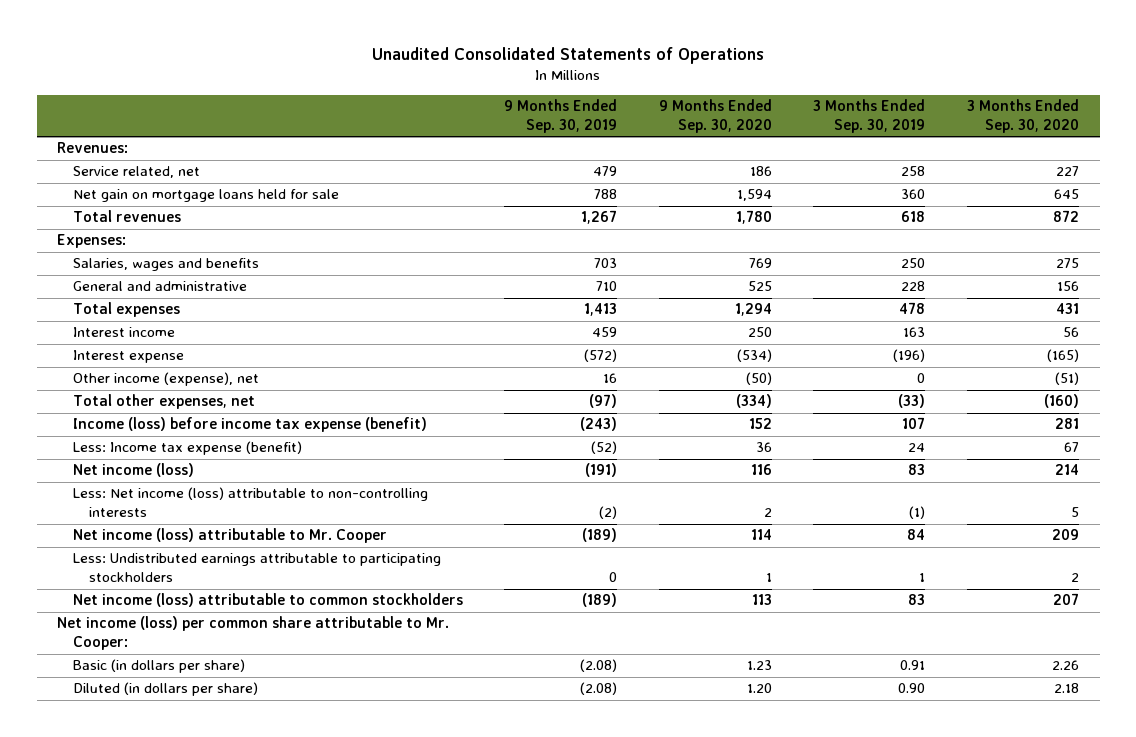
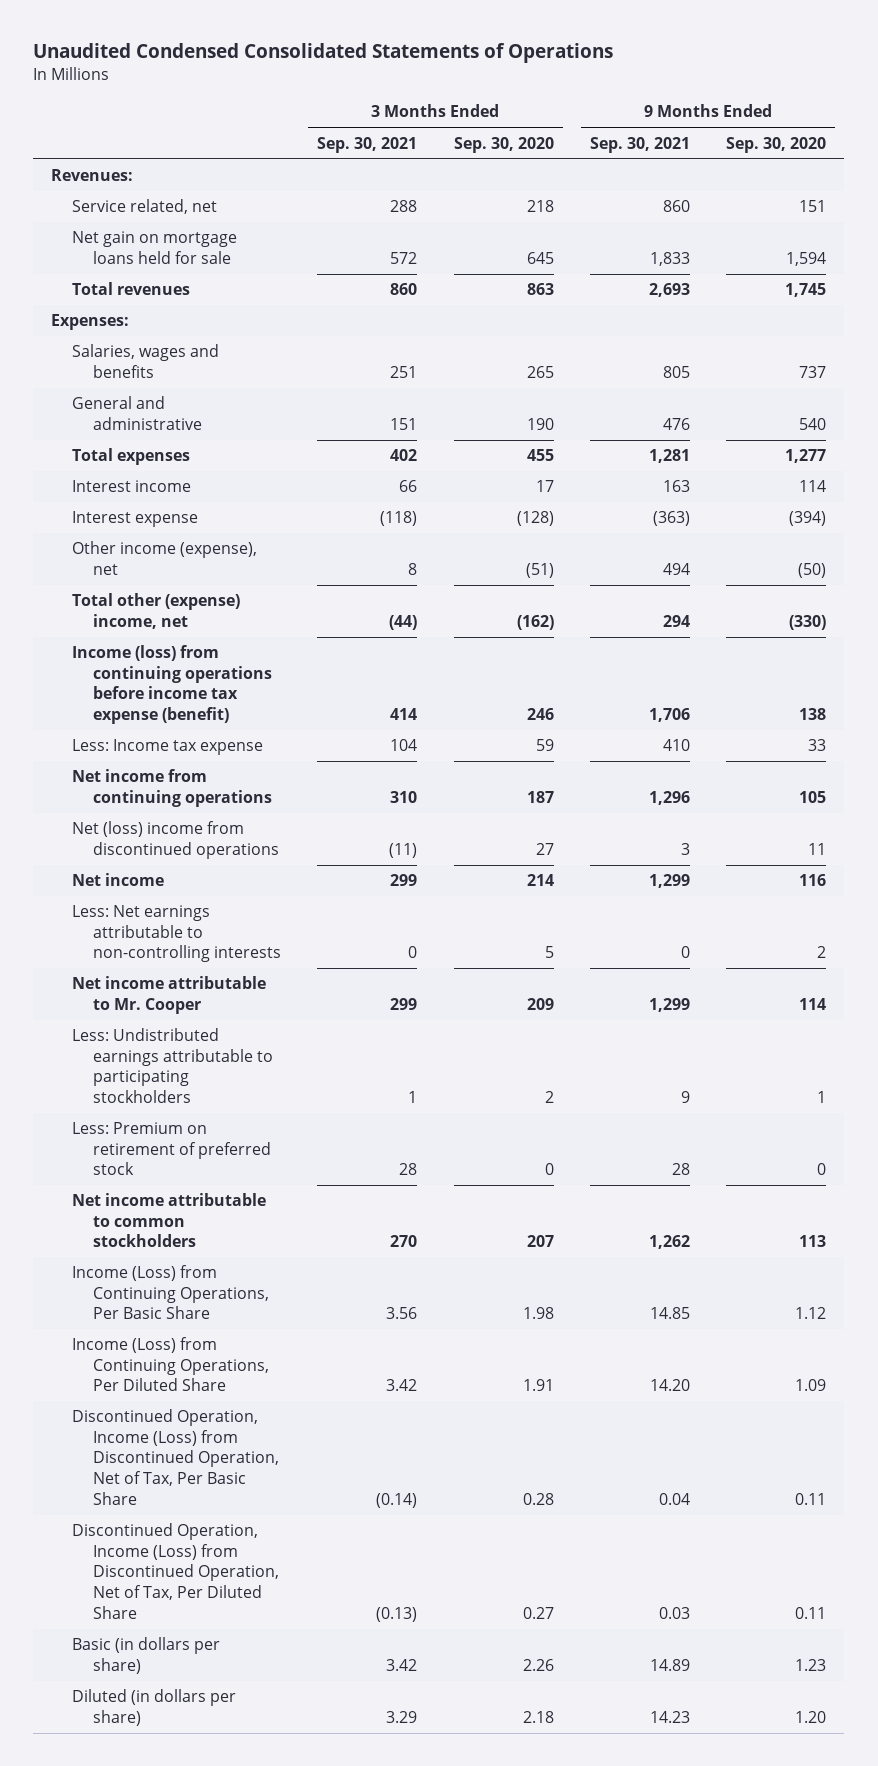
- Unaudited Consolidated Statements of Operations
+ Unaudited Condensed Consolidated Statements of Operations
- | 9 Months Ended Sep. 30, 2019 | 9 Months Ended Sep. 30, 2020 | 3 Months Ended Sep. 30, 2019 | 3 Months Ended Sep. 30, 2020
+ | 3 Months Ended Sep. 30, 2021 | 3 Months Ended Sep. 30, 2020 | 9 Months Ended Sep. 30, 2021 | 9 Months Ended Sep. 30, 2020
- Service related, net | 479 | 186 | 258 | 227
+ Service related, net | 288 | 218 | 860 | 151
- Total revenues | 1,267 | 1,780 | 618 | 872
+ Total revenues | 860 | 863 | 2,693 | 1,745
- Salaries, wages and benefits | 703 | 769 | 250 | 275
- General and administrative | 710 | 525 | 228 | 156
- Total expenses | 1,413 | 1,294 | 478 | 431
- Interest income | 459 | 250 | 163 | 56
- Interest expense | (572) | (534) | (196) | (165)
+ Salaries, wages and benefits | 251 | 265 | 805 | 737
+ General and administrative | 151 | 190 | 476 | 540
+ Total expenses | 402 | 455 | 1,281 | 1,277
+ Interest income | 66 | 17 | 163 | 114
+ Interest expense | (118) | (128) | (363) | (394)
- Total other expenses, net | (97) | (334) | (33) | (160)
- Income (loss) before income tax expense (benefit) | (243) | 152 | 107 | 281
- Less: Income tax expense (benefit) | (52) | 36 | 24 | 67
- Net income (loss) | (191) | 116 | 83 | 214
- Less: Net income (loss) attributable to non-controlling interests | (2) | 2 | (1) | 5
- Net income (loss) attributable to Mr. Cooper | (189) | 114 | 84 | 209
+ Total other (expense) income, net | (44) | (162) | 294 | (330)
+ Income (loss) from continuing operations before income tax expense (benefit) | 414 | 246 | 1,706 | 138
+ Less: Income tax expense | 104 | 59 | 410 | 33
+ Net income from continuing operations | 310 | 187 | 1,296 | 105
+ Net (loss) income from discontinued operations | (11) | 27 | 3 | 11
+ Net income | 299 | 214 | 1,299 | 116
+ Less: Net earnings attributable to non-controlling interests | 0 | 5 | 0 | 2
+ Net income attributable to Mr. Cooper | 299 | 209 | 1,299 | 114
- Net income (loss) attributable to common stockholders | (189) | 113 | 83 | 207
- Net income (loss) per common share attributable to Mr. Cooper:
+ Less: Premium on retirement of preferred stock | 28 | 0 | 28 | 0
+ Net income attributable to common stockholders | 270 | 207 | 1,262 | 113
+ Income (Loss) from Continuing Operations, Per Basic Share | 3.56 | 1.98 | 14.85 | 1.12
+ Income (Loss) from Continuing Operations, Per Diluted Share | 3.42 | 1.91 | 14.20 | 1.09
+ Discontinued Operation, Income (Loss) from Discontinued Operation, Net of Tax, Per Basic Share | (0.14) | 0.28 | 0.04 | 0.11
+ Discontinued Operation, Income (Loss) from Discontinued Operation, Net of Tax, Per Diluted Share | (0.13) | 0.27 | 0.03 | 0.11

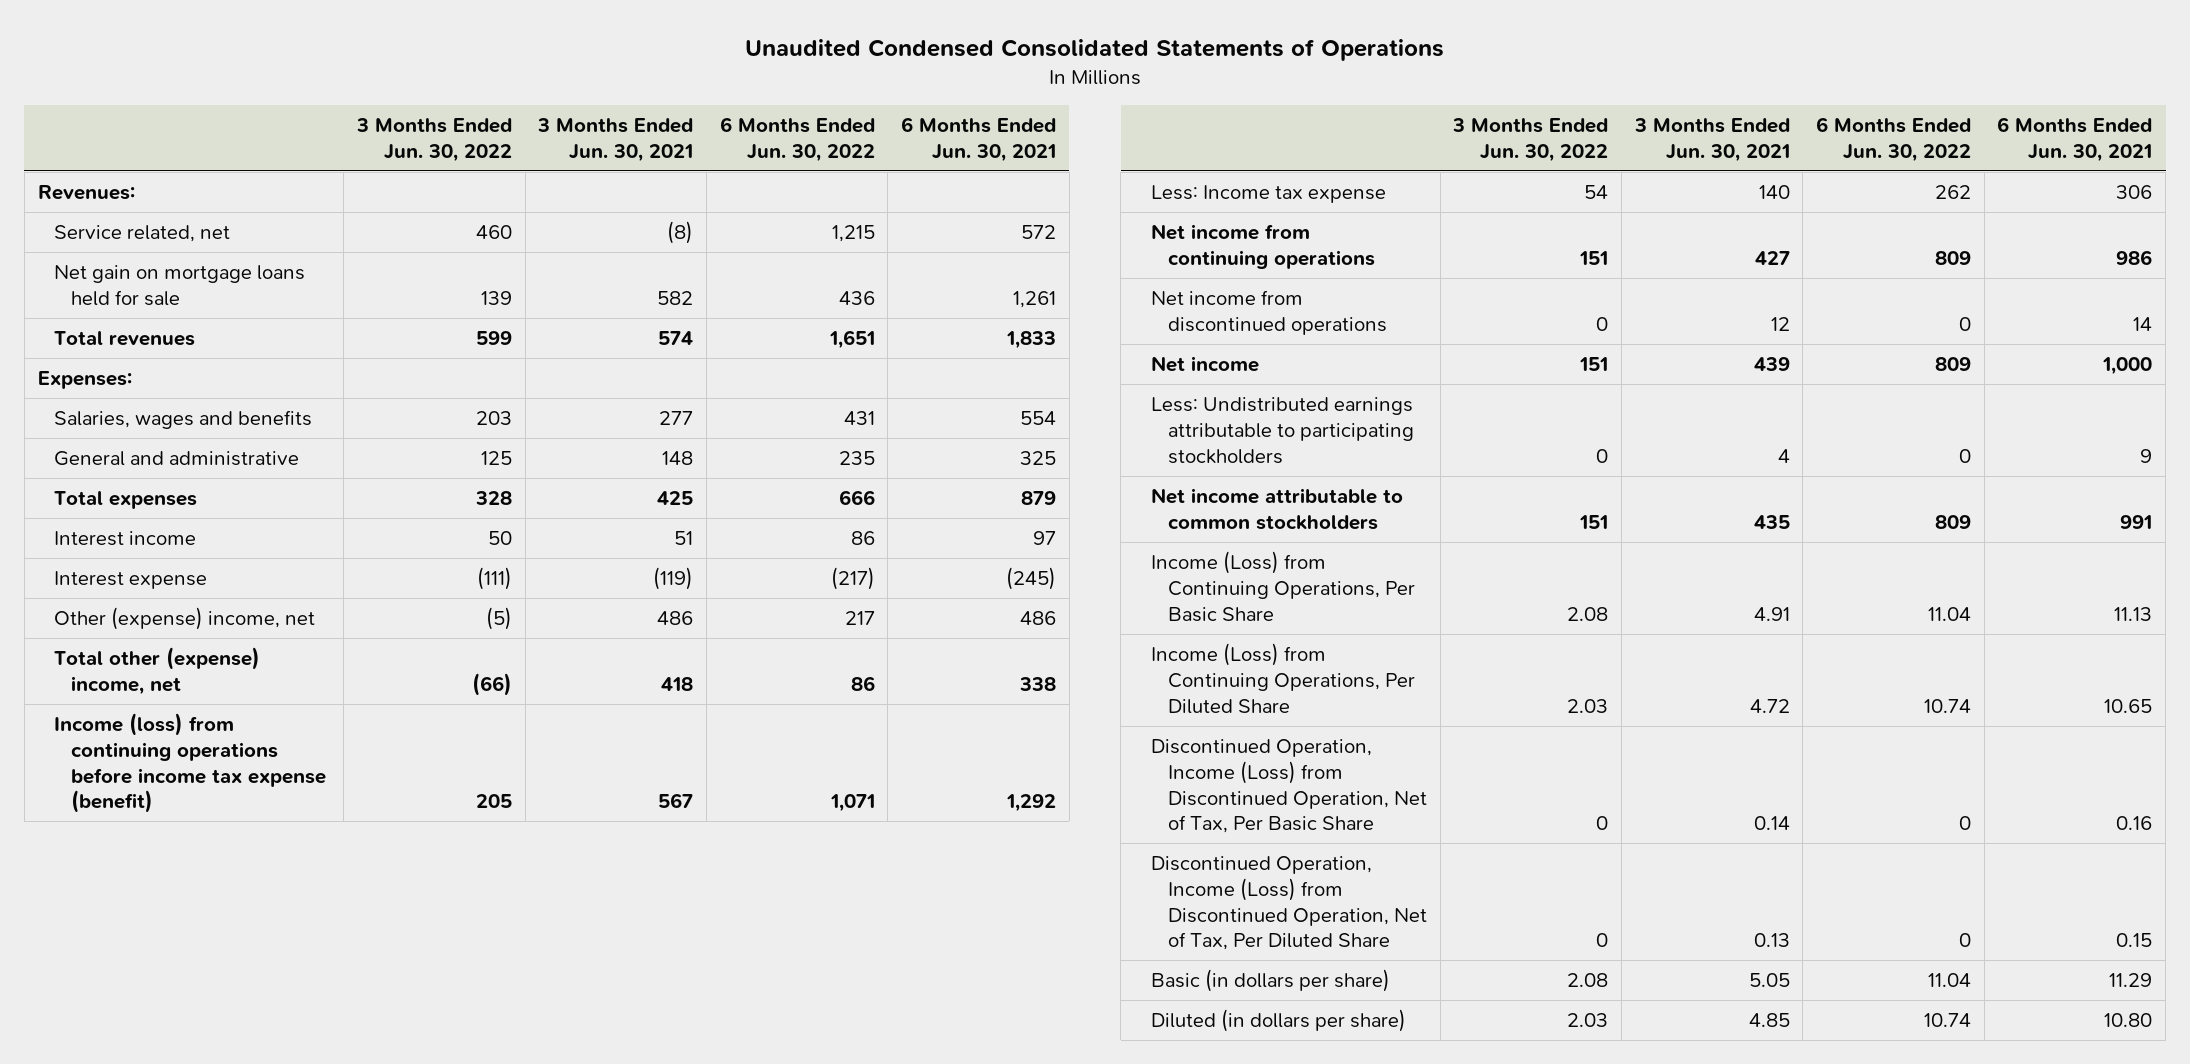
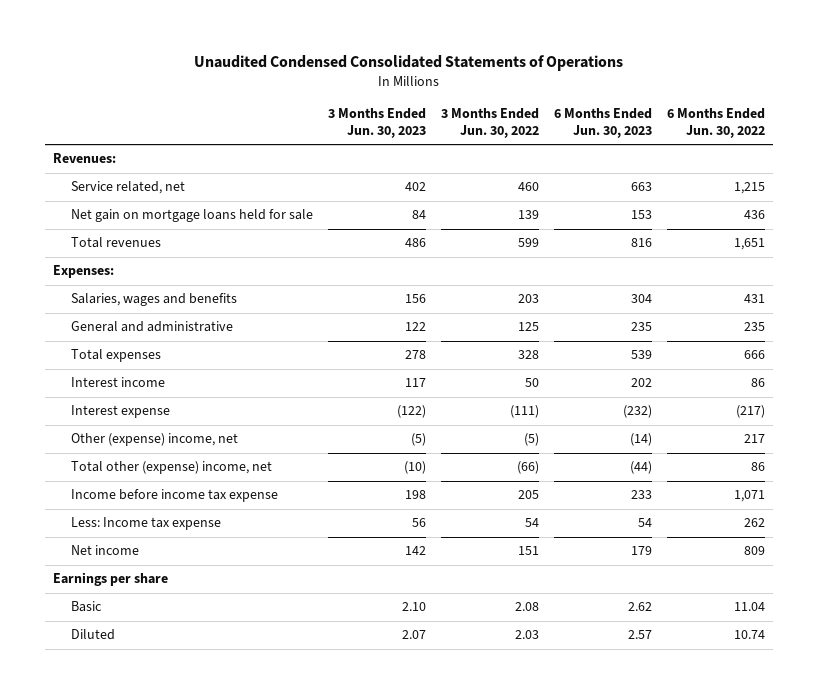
- | 3 Months Ended Jun. 30, 2022 | 3 Months Ended Jun. 30, 2021 | 6 Months Ended Jun. 30, 2022 | 6 Months Ended Jun. 30, 2021
+ | 3 Months Ended Jun. 30, 2023 | 3 Months Ended Jun. 30, 2022 | 6 Months Ended Jun. 30, 2023 | 6 Months Ended Jun. 30, 2022
- Income (loss) from continuing operations before income tax expense (benefit) | 205 | 567 | 1,071 | 1,292
+ Income before income tax expense | 198 | 205 | 233 | 1,071
- Net income from continuing operations | 151 | 427 | 809 | 986
- Net income from discontinued operations | 0 | 12 | 0 | 14
- Less: Undistributed earnings attributable to participating stockholders | 0 | 4 | 0 | 9
- Net income attributable to common stockholders | 151 | 435 | 809 | 991
- Income (Loss) from Continuing Operations, Per Basic Share | 2.08 | 4.91 | 11.04 | 11.13
- Income (Loss) from Continuing Operations, Per Diluted Share | 2.03 | 4.72 | 10.74 | 10.65
- Discontinued Operation, Income (Loss) from Discontinued Operation, Net of Tax, Per Basic Share | 0 | 0.14 | 0 | 0.16
- Discontinued Operation, Income (Loss) from Discontinued Operation, Net of Tax, Per Diluted Share | 0 | 0.13 | 0 | 0.15
- Basic (in dollars per share) | 2.08 | 5.05 | 11.04 | 11.29
- Diluted (in dollars per share) | 2.03 | 4.85 | 10.74 | 10.80
+ Earnings per share
+ Basic | 2.10 | 2.08 | 2.62 | 11.04
+ Diluted | 2.07 | 2.03 | 2.57 | 10.74

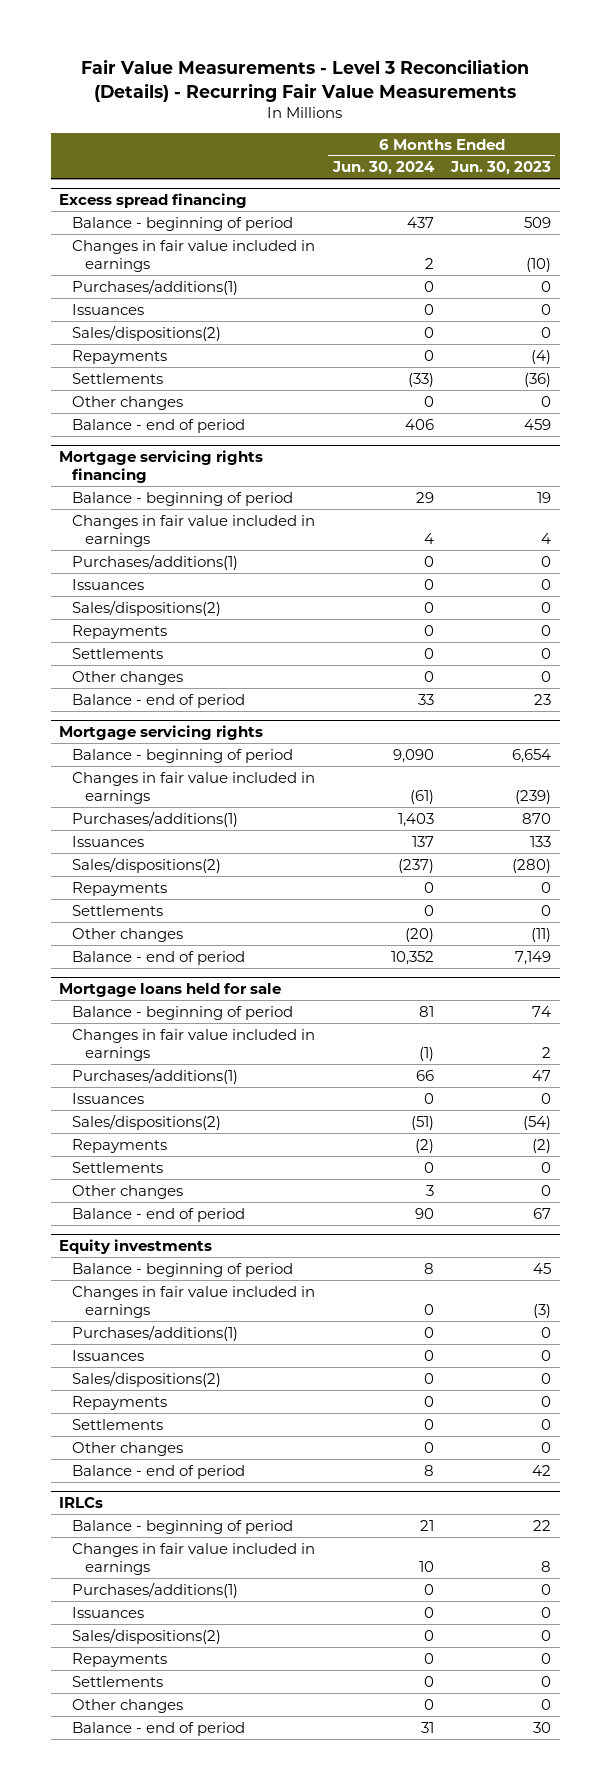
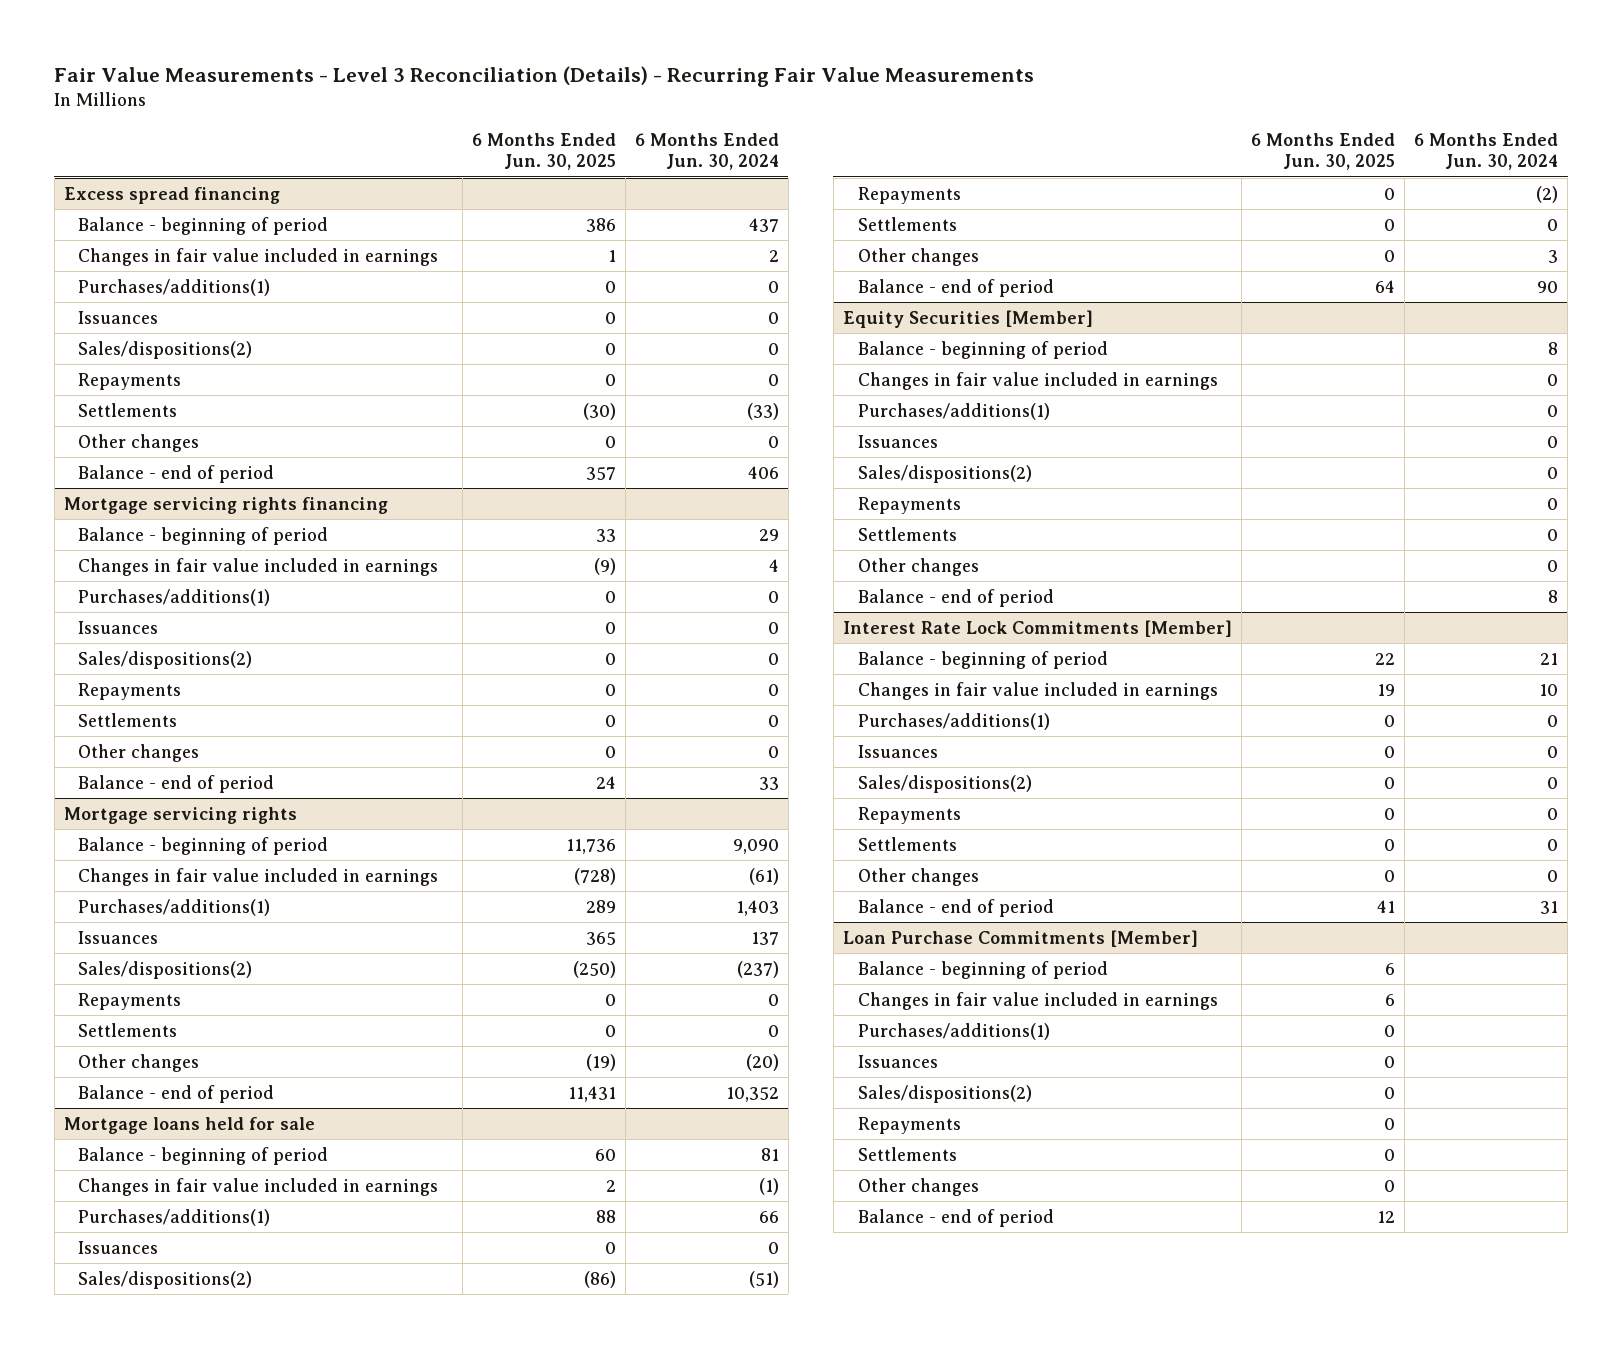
- | 6 Months Ended Jun. 30, 2024 | 6 Months Ended Jun. 30, 2023
+ | 6 Months Ended Jun. 30, 2025 | 6 Months Ended Jun. 30, 2024
- Equity investments
+ Equity Securities [Member]
- IRLCs
+ Interest Rate Lock Commitments [Member]
+ Loan Purchase Commitments [Member]
+ Balance - beginning of period | 6 |
+ Changes in fair value included in earnings | 6 |
+ Purchases/additions(1) | 0 |
+ Issuances | 0 |
+ Sales/dispositions(2) | 0 |
+ Repayments | 0 |
+ Settlements | 0 |
+ Other changes | 0 |
+ Balance - end of period | 12 |

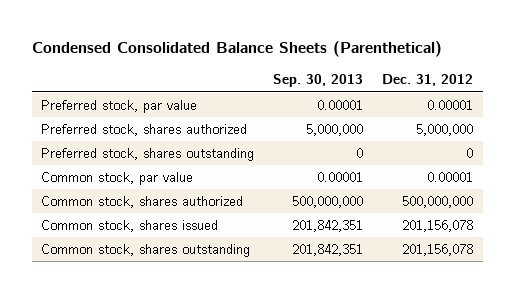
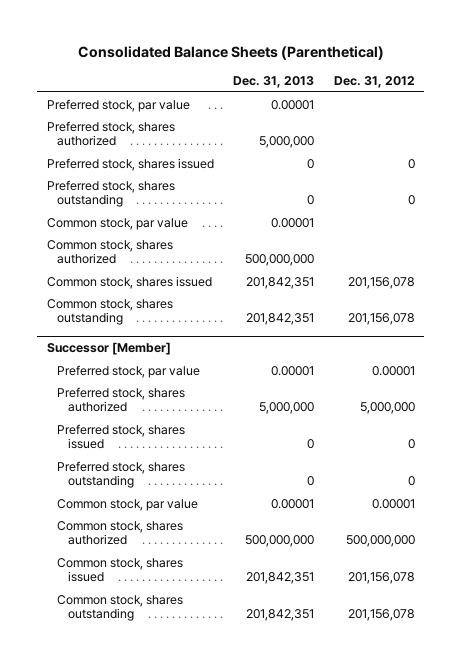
- Condensed Consolidated Balance Sheets (Parenthetical)
+ Consolidated Balance Sheets (Parenthetical)
- | Sep. 30, 2013 | Dec. 31, 2012
+ | Dec. 31, 2013 | Dec. 31, 2012
+ Preferred stock, par value | 0.00001 |
+ Preferred stock, shares authorized | 5,000,000 |
+ Preferred stock, shares issued | 0 | 0
+ Preferred stock, shares outstanding | 0 | 0
+ Common stock, par value | 0.00001 |
+ Common stock, shares authorized | 500,000,000 |
+ Common stock, shares issued | 201,842,351 | 201,156,078
+ Common stock, shares outstanding | 201,842,351 | 201,156,078
+ Successor [Member]
+ Preferred stock, shares issued | 0 | 0

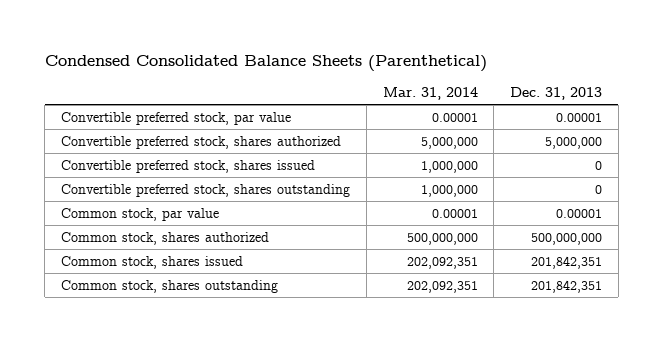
- Consolidated Balance Sheets (Parenthetical)
+ Condensed Consolidated Balance Sheets (Parenthetical)
- | Dec. 31, 2013 | Dec. 31, 2012
+ | Mar. 31, 2014 | Dec. 31, 2013
- Preferred stock, par value | 0.00001 |
- Preferred stock, shares authorized | 5,000,000 |
- Preferred stock, shares issued | 0 | 0
- Preferred stock, shares outstanding | 0 | 0
- Common stock, par value | 0.00001 |
- Common stock, shares authorized | 500,000,000 |
- Common stock, shares issued | 201,842,351 | 201,156,078
- Common stock, shares outstanding | 201,842,351 | 201,156,078
- Successor [Member]
- Preferred stock, par value | 0.00001 | 0.00001
- Preferred stock, shares authorized | 5,000,000 | 5,000,000
- Preferred stock, shares issued | 0 | 0
- Preferred stock, shares outstanding | 0 | 0
+ Convertible preferred stock, par value | 0.00001 | 0.00001
+ Convertible preferred stock, shares authorized | 5,000,000 | 5,000,000
+ Convertible preferred stock, shares issued | 1,000,000 | 0
+ Convertible preferred stock, shares outstanding | 1,000,000 | 0

